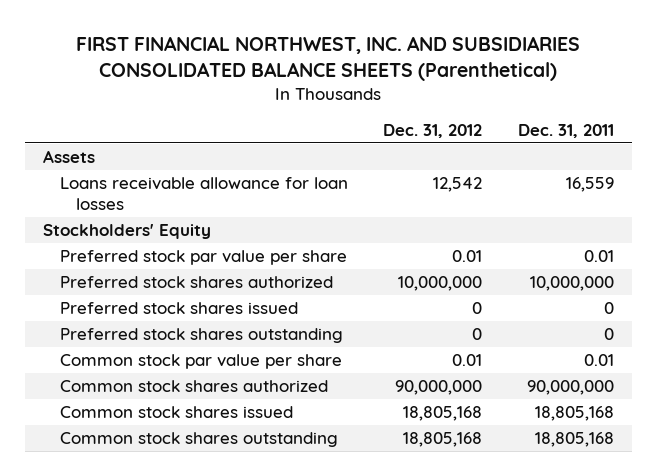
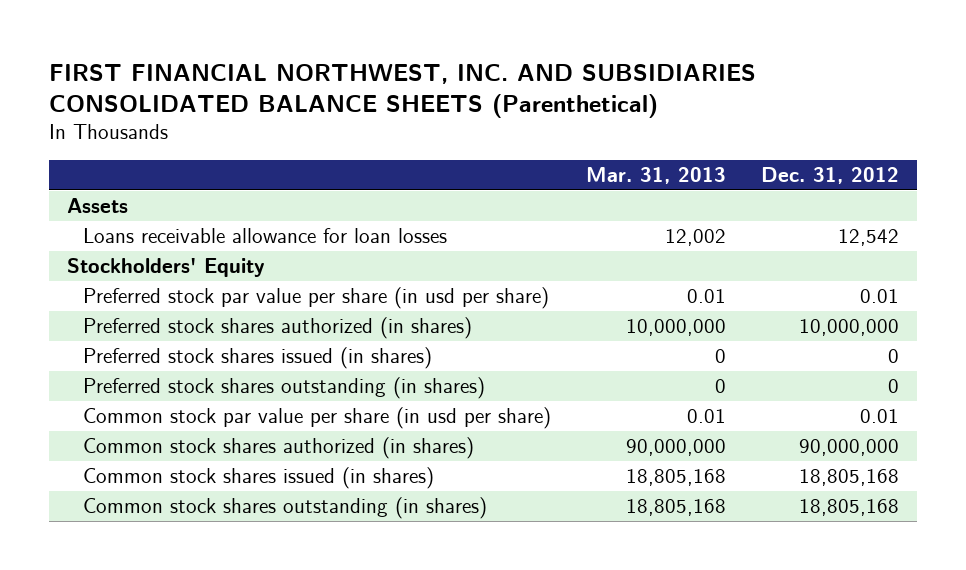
- | Dec. 31, 2012 | Dec. 31, 2011
+ | Mar. 31, 2013 | Dec. 31, 2012
- Preferred stock par value per share | 0.01 | 0.01
- Preferred stock shares authorized | 10,000,000 | 10,000,000
- Preferred stock shares issued | 0 | 0
- Preferred stock shares outstanding | 0 | 0
- Common stock par value per share | 0.01 | 0.01
- Common stock shares authorized | 90,000,000 | 90,000,000
- Common stock shares issued | 18,805,168 | 18,805,168
- Common stock shares outstanding | 18,805,168 | 18,805,168
+ Preferred stock par value per share (in usd per share) | 0.01 | 0.01
+ Preferred stock shares authorized (in shares) | 10,000,000 | 10,000,000
+ Preferred stock shares issued (in shares) | 0 | 0
+ Preferred stock shares outstanding (in shares) | 0 | 0
+ Common stock par value per share (in usd per share) | 0.01 | 0.01
+ Common stock shares authorized (in shares) | 90,000,000 | 90,000,000
+ Common stock shares issued (in shares) | 18,805,168 | 18,805,168
+ Common stock shares outstanding (in shares) | 18,805,168 | 18,805,168

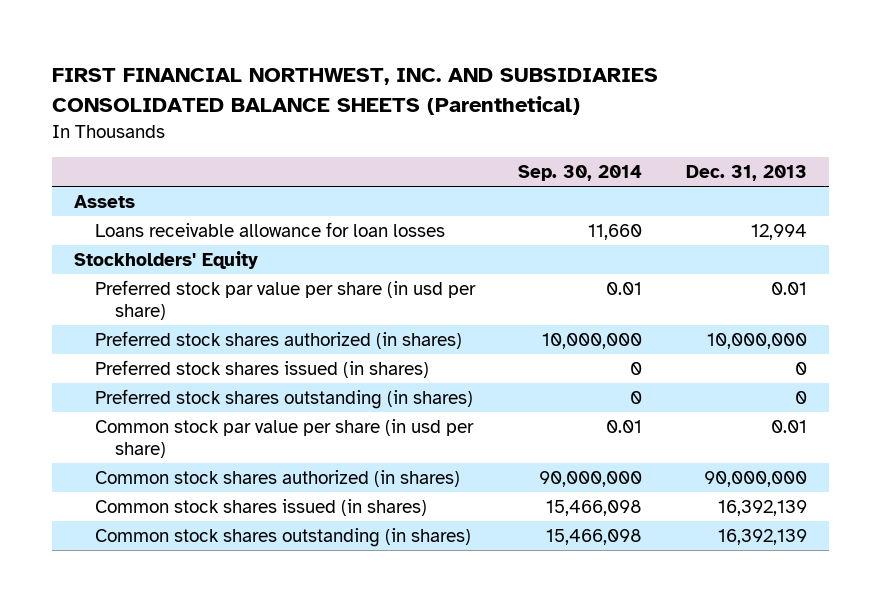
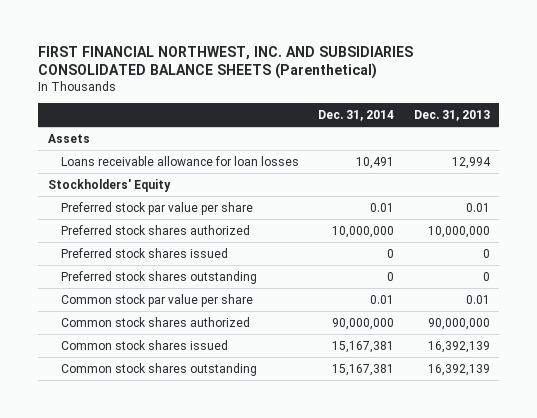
- | Sep. 30, 2014 | Dec. 31, 2013
+ | Dec. 31, 2014 | Dec. 31, 2013
- Preferred stock par value per share (in usd per share) | 0.01 | 0.01
- Preferred stock shares authorized (in shares) | 10,000,000 | 10,000,000
- Preferred stock shares issued (in shares) | 0 | 0
- Preferred stock shares outstanding (in shares) | 0 | 0
- Common stock par value per share (in usd per share) | 0.01 | 0.01
- Common stock shares authorized (in shares) | 90,000,000 | 90,000,000
- Common stock shares issued (in shares) | 15,466,098 | 16,392,139
- Common stock shares outstanding (in shares) | 15,466,098 | 16,392,139
+ Preferred stock par value per share | 0.01 | 0.01
+ Preferred stock shares authorized | 10,000,000 | 10,000,000
+ Preferred stock shares issued | 0 | 0
+ Preferred stock shares outstanding | 0 | 0
+ Common stock par value per share | 0.01 | 0.01
+ Common stock shares authorized | 90,000,000 | 90,000,000
+ Common stock shares issued | 15,167,381 | 16,392,139
+ Common stock shares outstanding | 15,167,381 | 16,392,139

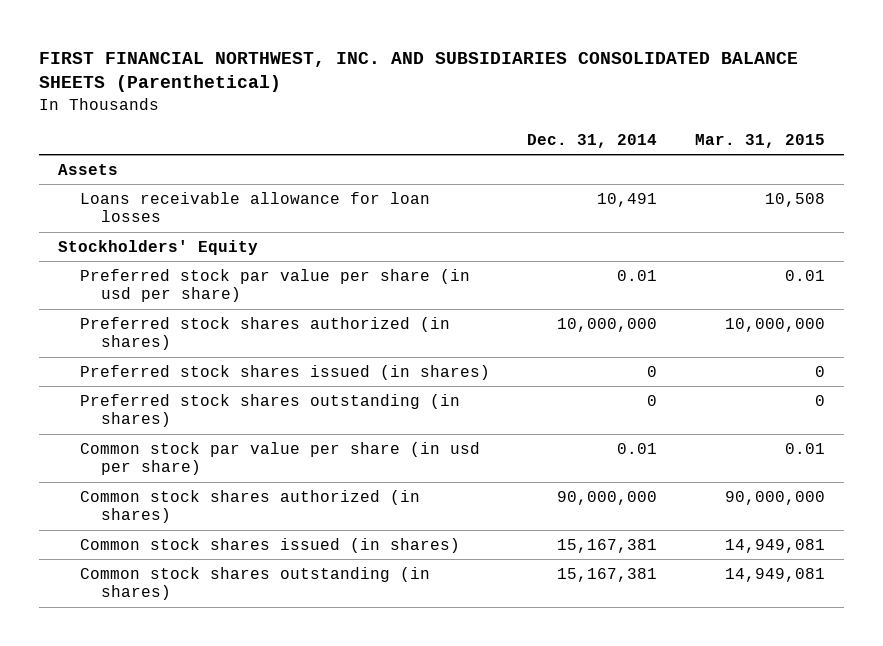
- | Dec. 31, 2014 | Dec. 31, 2013
+ | Dec. 31, 2014 | Mar. 31, 2015
- Preferred stock par value per share | 0.01 | 0.01
- Preferred stock shares authorized | 10,000,000 | 10,000,000
- Preferred stock shares issued | 0 | 0
- Preferred stock shares outstanding | 0 | 0
- Common stock par value per share | 0.01 | 0.01
- Common stock shares authorized | 90,000,000 | 90,000,000
- Common stock shares issued | 15,167,381 | 16,392,139
- Common stock shares outstanding | 15,167,381 | 16,392,139
+ Preferred stock par value per share (in usd per share) | 0.01 | 0.01
+ Preferred stock shares authorized (in shares) | 10,000,000 | 10,000,000
+ Preferred stock shares issued (in shares) | 0 | 0
+ Preferred stock shares outstanding (in shares) | 0 | 0
+ Common stock par value per share (in usd per share) | 0.01 | 0.01
+ Common stock shares authorized (in shares) | 90,000,000 | 90,000,000
+ Common stock shares issued (in shares) | 15,167,381 | 14,949,081
+ Common stock shares outstanding (in shares) | 15,167,381 | 14,949,081

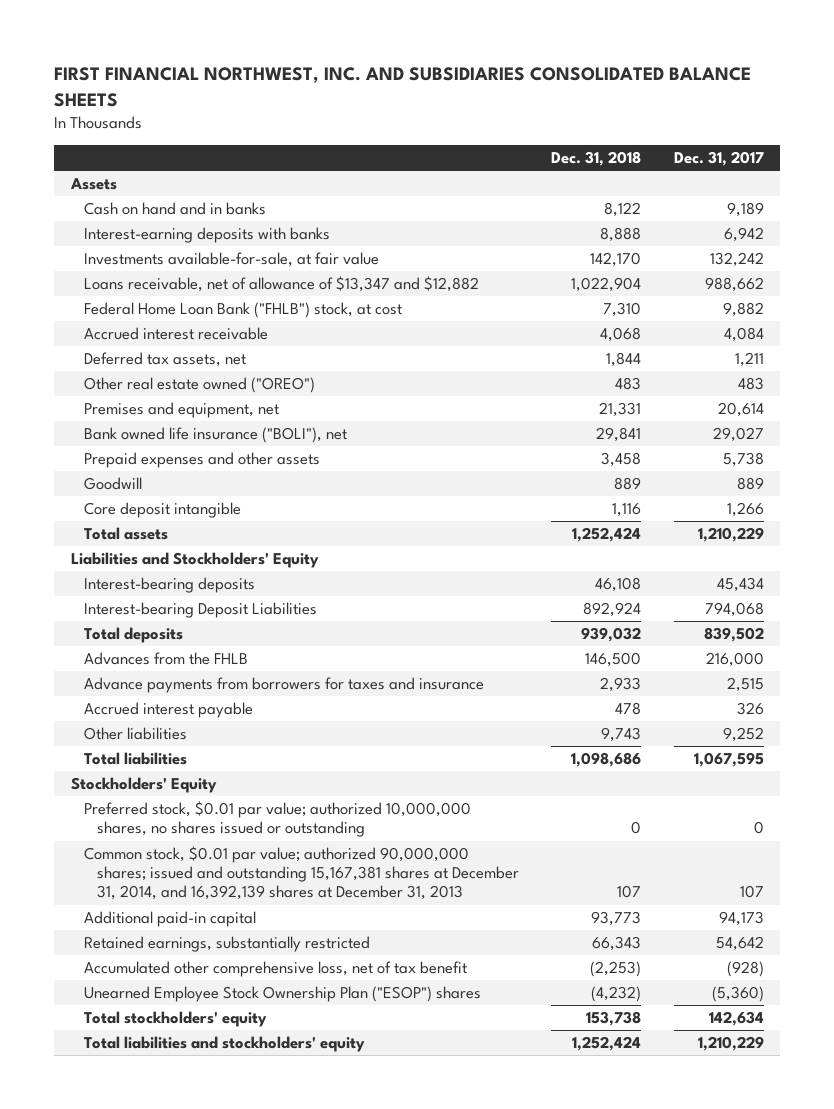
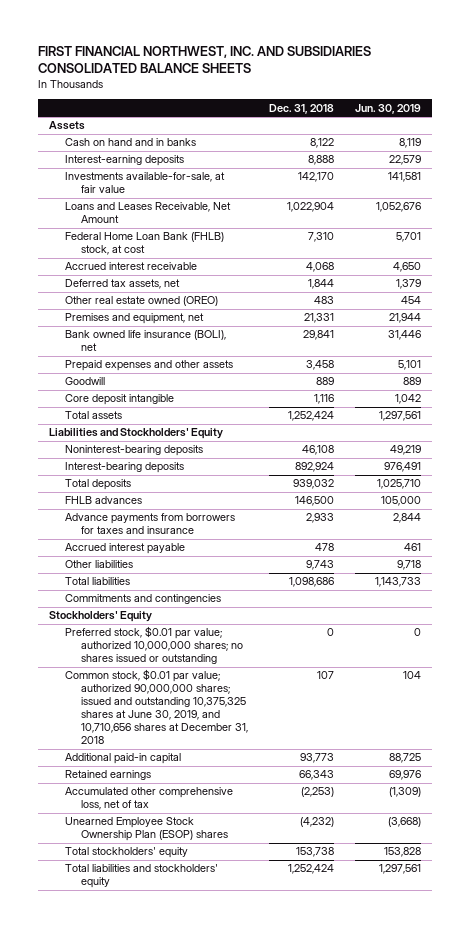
- | Dec. 31, 2018 | Dec. 31, 2017
+ | Dec. 31, 2018 | Jun. 30, 2019
- Interest-earning deposits with banks | 8,888 | 6,942
+ Interest-earning deposits | 8,888 | 22,579
- Loans receivable, net of allowance of $13,347 and $12,882 | 1,022,904 | 988,662
- Federal Home Loan Bank ("FHLB") stock, at cost | 7,310 | 9,882
+ Loans and Leases Receivable, Net Amount | 1,022,904 | 1,052,676
+ Federal Home Loan Bank (FHLB) stock, at cost | 7,310 | 5,701
- Other real estate owned ("OREO") | 483 | 483
+ Other real estate owned (OREO) | 483 | 454
- Bank owned life insurance ("BOLI"), net | 29,841 | 29,027
+ Bank owned life insurance (BOLI), net | 29,841 | 31,446
- Interest-bearing deposits | 46,108 | 45,434
- Interest-bearing Deposit Liabilities | 892,924 | 794,068
+ Noninterest-bearing deposits | 46,108 | 49,219
+ Interest-bearing deposits | 892,924 | 976,491
- Advances from the FHLB | 146,500 | 216,000
+ FHLB advances | 146,500 | 105,000
+ Commitments and contingencies
- Preferred stock, $0.01 par value; authorized 10,000,000 shares, no shares issued or outstanding | 0 | 0
- Common stock, $0.01 par value; authorized 90,000,000 shares; issued and outstanding 15,167,381 shares at December 31, 2014, and 16,392,139 shares at December 31, 2013 | 107 | 107
+ Preferred stock, $0.01 par value; authorized 10,000,000 shares; no shares issued or outstanding | 0 | 0
+ Common stock, $0.01 par value; authorized 90,000,000 shares; issued and outstanding 10,375,325 shares at June 30, 2019, and 10,710,656 shares at December 31, 2018 | 107 | 104
- Retained earnings, substantially restricted | 66,343 | 54,642
- Accumulated other comprehensive loss, net of tax benefit | (2,253) | (928)
- Unearned Employee Stock Ownership Plan ("ESOP") shares | (4,232) | (5,360)
+ Retained earnings | 66,343 | 69,976
+ Accumulated other comprehensive loss, net of tax | (2,253) | (1,309)
+ Unearned Employee Stock Ownership Plan (ESOP) shares | (4,232) | (3,668)

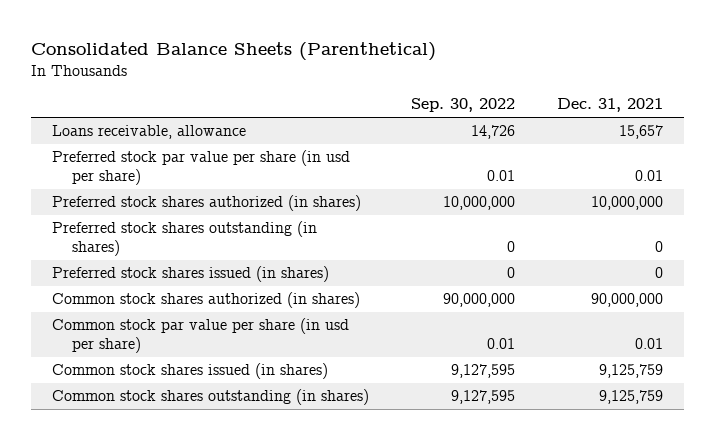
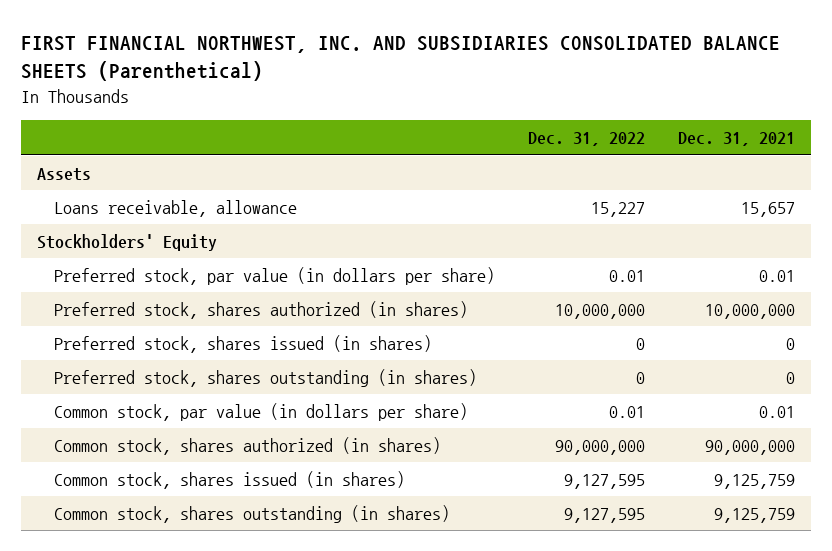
- Consolidated Balance Sheets (Parenthetical)
+ FIRST FINANCIAL NORTHWEST, INC. AND SUBSIDIARIES CONSOLIDATED BALANCE SHEETS (Parenthetical)
- | Sep. 30, 2022 | Dec. 31, 2021
+ | Dec. 31, 2022 | Dec. 31, 2021
+ Assets
- Preferred stock par value per share (in usd per share) | 0.01 | 0.01
- Preferred stock shares authorized (in shares) | 10,000,000 | 10,000,000
- Preferred stock shares outstanding (in shares) | 0 | 0
- Preferred stock shares issued (in shares) | 0 | 0
- Common stock shares authorized (in shares) | 90,000,000 | 90,000,000
- Common stock par value per share (in usd per share) | 0.01 | 0.01
- Common stock shares issued (in shares) | 9,127,595 | 9,125,759
- Common stock shares outstanding (in shares) | 9,127,595 | 9,125,759
+ Stockholders' Equity
+ Preferred stock, par value (in dollars per share) | 0.01 | 0.01
+ Preferred stock, shares authorized (in shares) | 10,000,000 | 10,000,000
+ Preferred stock, shares issued (in shares) | 0 | 0
+ Preferred stock, shares outstanding (in shares) | 0 | 0
+ Common stock, par value (in dollars per share) | 0.01 | 0.01
+ Common stock, shares authorized (in shares) | 90,000,000 | 90,000,000
+ Common stock, shares issued (in shares) | 9,127,595 | 9,125,759
+ Common stock, shares outstanding (in shares) | 9,127,595 | 9,125,759

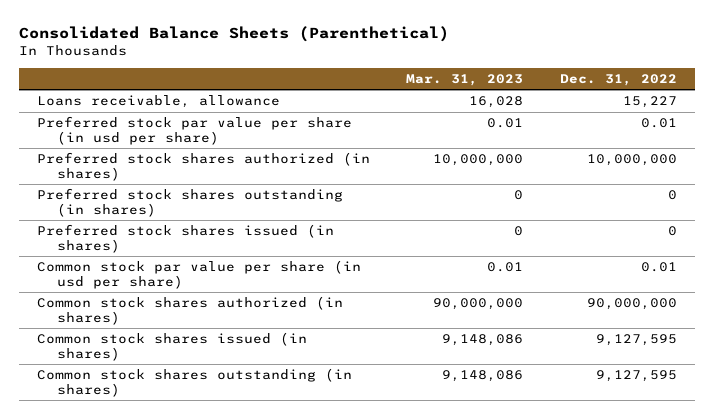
- FIRST FINANCIAL NORTHWEST, INC. AND SUBSIDIARIES CONSOLIDATED BALANCE SHEETS (Parenthetical)
+ Consolidated Balance Sheets (Parenthetical)
- | Dec. 31, 2022 | Dec. 31, 2021
+ | Mar. 31, 2023 | Dec. 31, 2022
- Assets
- Stockholders' Equity
- Preferred stock, par value (in dollars per share) | 0.01 | 0.01
- Preferred stock, shares authorized (in shares) | 10,000,000 | 10,000,000
- Preferred stock, shares issued (in shares) | 0 | 0
- Preferred stock, shares outstanding (in shares) | 0 | 0
- Common stock, par value (in dollars per share) | 0.01 | 0.01
- Common stock, shares authorized (in shares) | 90,000,000 | 90,000,000
- Common stock, shares issued (in shares) | 9,127,595 | 9,125,759
- Common stock, shares outstanding (in shares) | 9,127,595 | 9,125,759
+ Preferred stock par value per share (in usd per share) | 0.01 | 0.01
+ Preferred stock shares authorized (in shares) | 10,000,000 | 10,000,000
+ Preferred stock shares outstanding (in shares) | 0 | 0
+ Preferred stock shares issued (in shares) | 0 | 0
+ Common stock par value per share (in usd per share) | 0.01 | 0.01
+ Common stock shares authorized (in shares) | 90,000,000 | 90,000,000
+ Common stock shares issued (in shares) | 9,148,086 | 9,127,595
+ Common stock shares outstanding (in shares) | 9,148,086 | 9,127,595

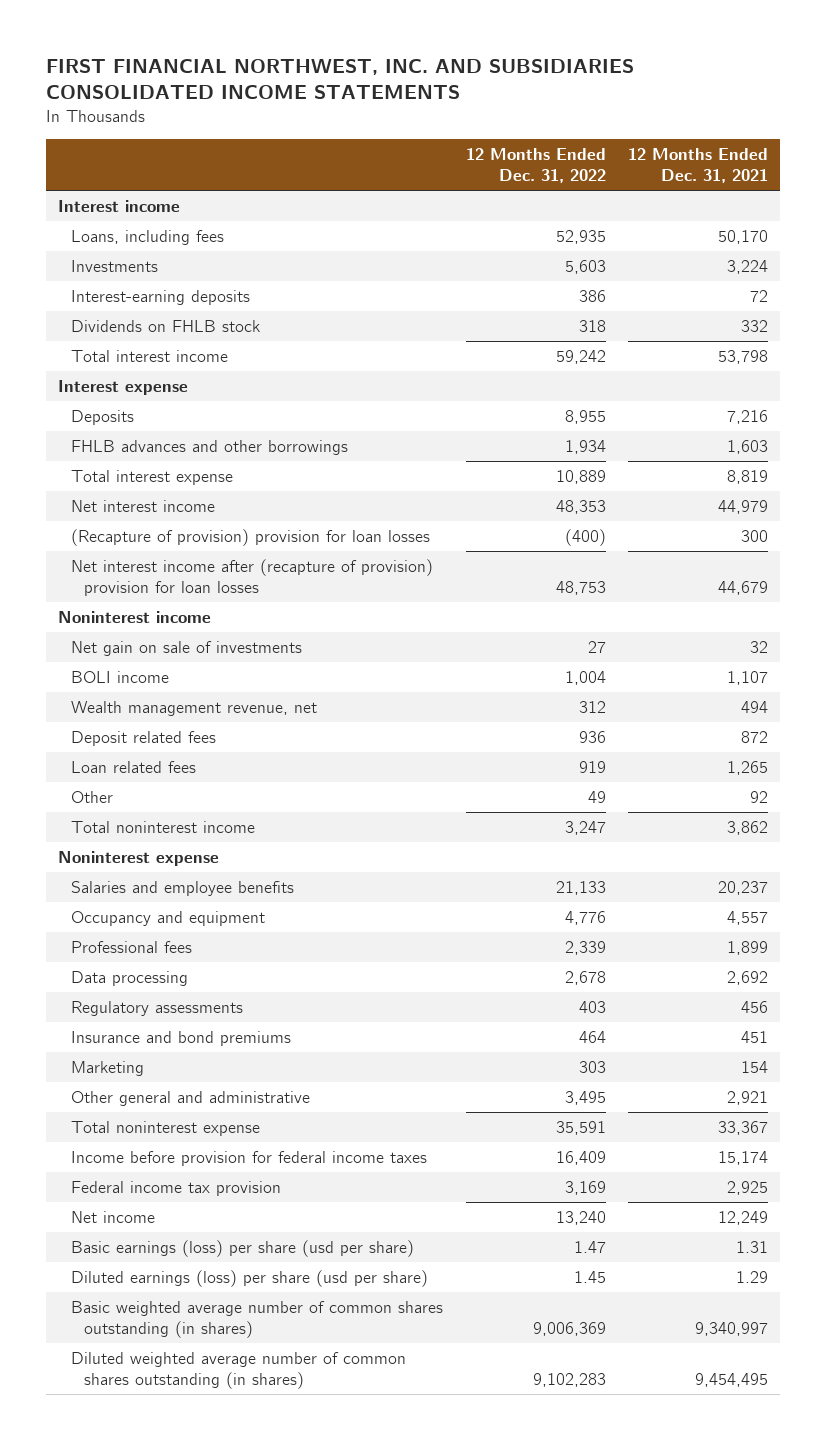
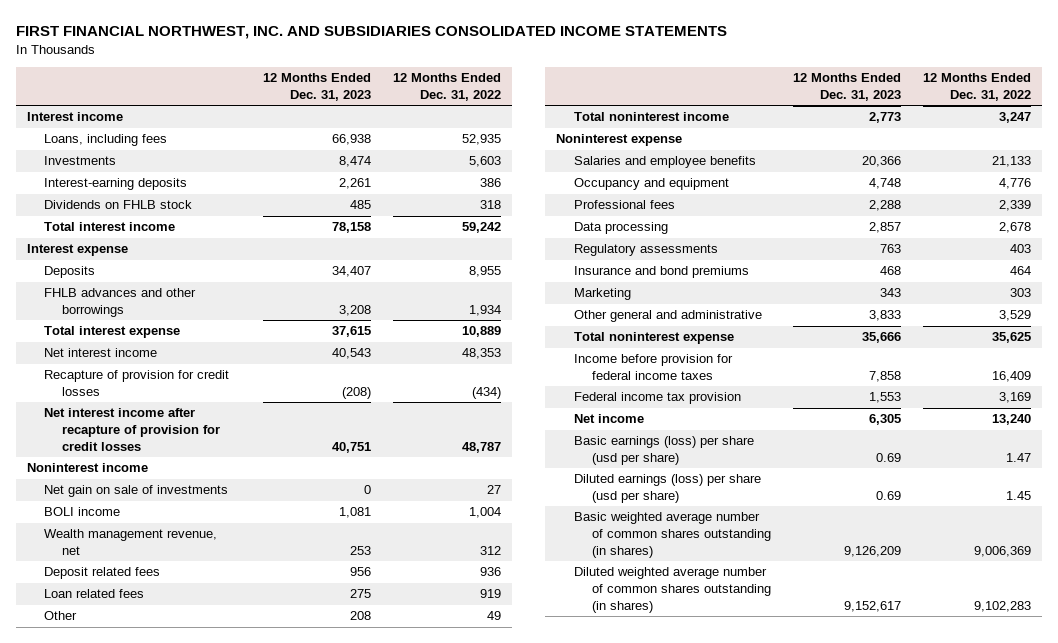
- | 12 Months Ended Dec. 31, 2022 | 12 Months Ended Dec. 31, 2021
+ | 12 Months Ended Dec. 31, 2023 | 12 Months Ended Dec. 31, 2022
- (Recapture of provision) provision for loan losses | (400) | 300
- Net interest income after (recapture of provision) provision for loan losses | 48,753 | 44,679
+ Recapture of provision for credit losses | (208) | (434)
+ Net interest income after recapture of provision for credit losses | 40,751 | 48,787
- Other general and administrative | 3,495 | 2,921
- Total noninterest expense | 35,591 | 33,367
+ Other general and administrative | 3,833 | 3,529
+ Total noninterest expense | 35,666 | 35,625

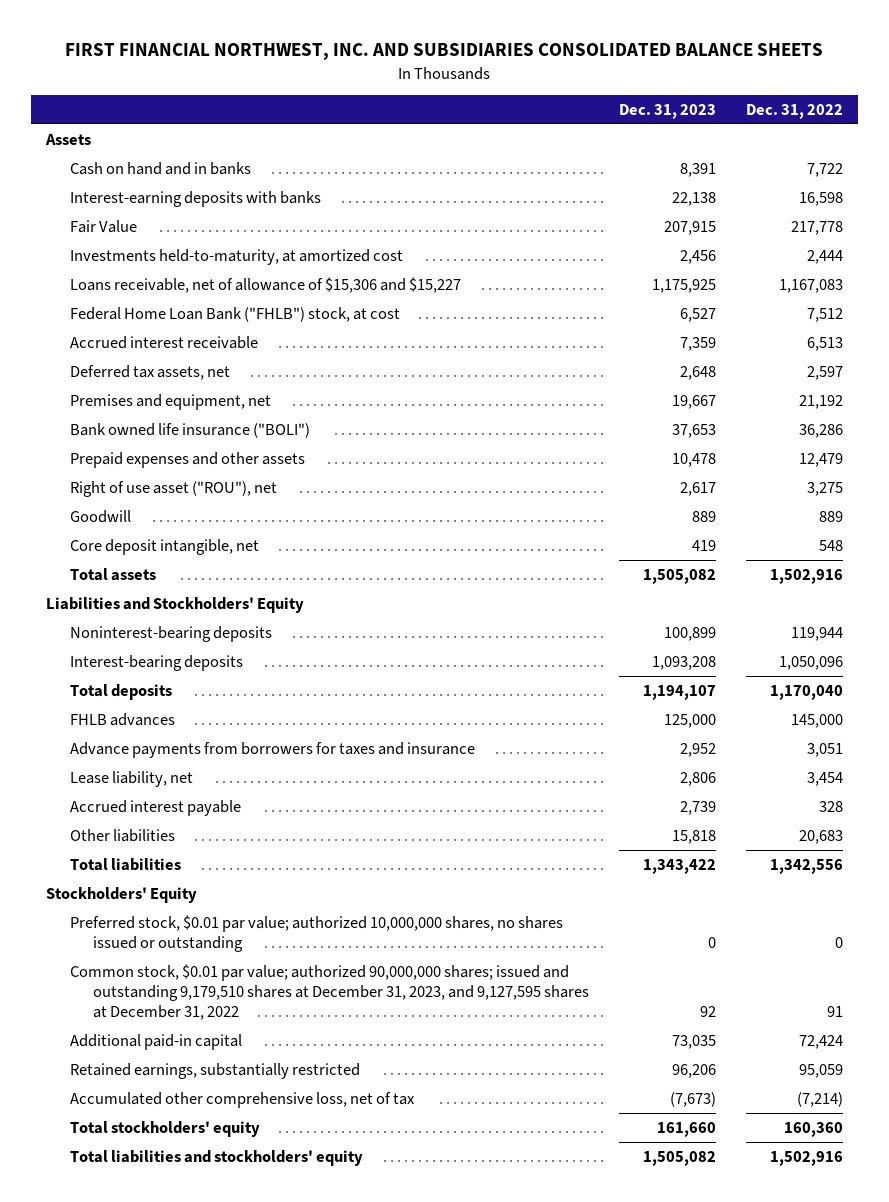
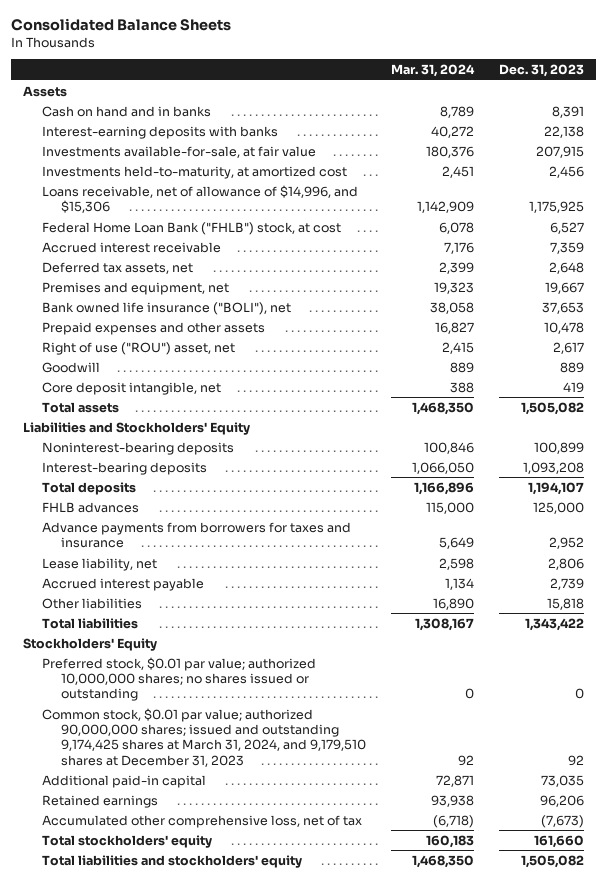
- FIRST FINANCIAL NORTHWEST, INC. AND SUBSIDIARIES CONSOLIDATED BALANCE SHEETS
+ Consolidated Balance Sheets
- | Dec. 31, 2023 | Dec. 31, 2022
+ | Mar. 31, 2024 | Dec. 31, 2023
- Fair Value | 207,915 | 217,778
+ Investments available-for-sale, at fair value | 180,376 | 207,915
- Loans receivable, net of allowance of $15,306 and $15,227 | 1,175,925 | 1,167,083
+ Loans receivable, net of allowance of $14,996, and $15,306 | 1,142,909 | 1,175,925
- Bank owned life insurance ("BOLI") | 37,653 | 36,286
+ Bank owned life insurance ("BOLI"), net | 38,058 | 37,653
- Right of use asset ("ROU"), net | 2,617 | 3,275
+ Right of use ("ROU") asset, net | 2,415 | 2,617
- Preferred stock, $0.01 par value; authorized 10,000,000 shares, no shares issued or outstanding | 0 | 0
- Common stock, $0.01 par value; authorized 90,000,000 shares; issued and outstanding 9,179,510 shares at December 31, 2023, and 9,127,595 shares at December 31, 2022 | 92 | 91
+ Preferred stock, $0.01 par value; authorized 10,000,000 shares; no shares issued or outstanding | 0 | 0
+ Common stock, $0.01 par value; authorized 90,000,000 shares; issued and outstanding 9,174,425 shares at March 31, 2024, and 9,179,510 shares at December 31, 2023 | 92 | 92
- Retained earnings, substantially restricted | 96,206 | 95,059
+ Retained earnings | 93,938 | 96,206

